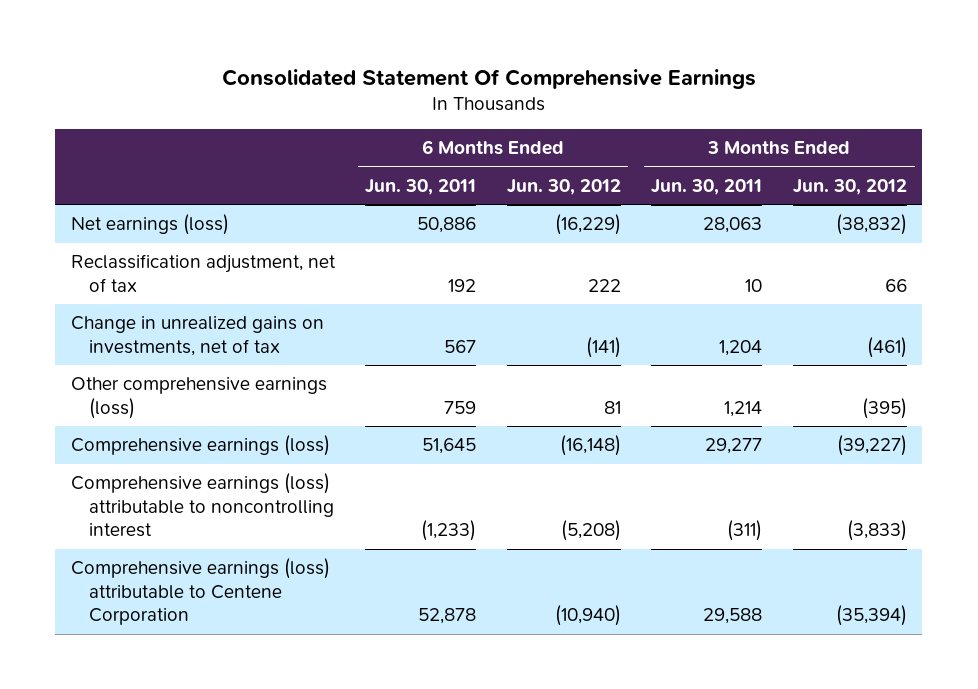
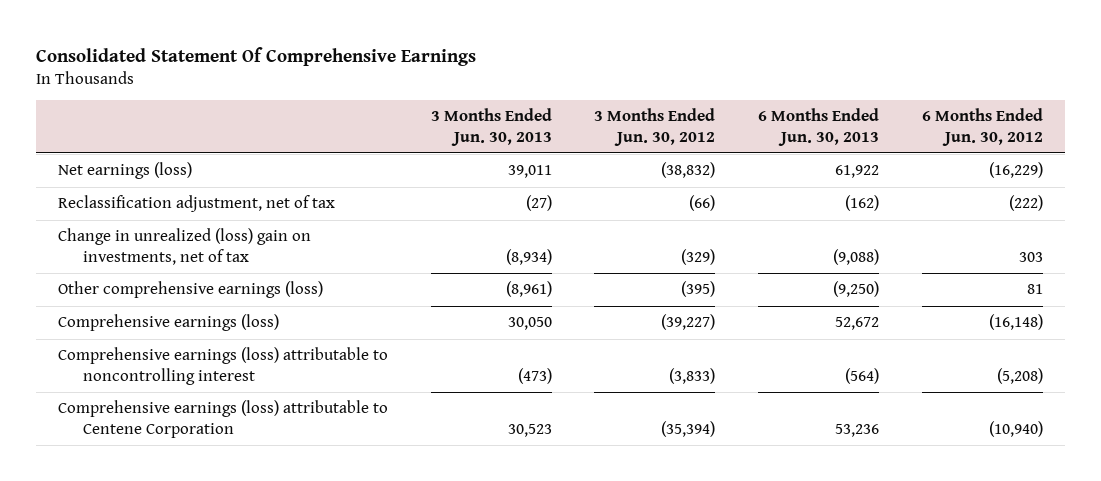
- | 6 Months Ended Jun. 30, 2011 | 6 Months Ended Jun. 30, 2012 | 3 Months Ended Jun. 30, 2011 | 3 Months Ended Jun. 30, 2012
+ | 3 Months Ended Jun. 30, 2013 | 3 Months Ended Jun. 30, 2012 | 6 Months Ended Jun. 30, 2013 | 6 Months Ended Jun. 30, 2012
- Reclassification adjustment, net of tax | 192 | 222 | 10 | 66
- Change in unrealized gains on investments, net of tax | 567 | (141) | 1,204 | (461)
+ Reclassification adjustment, net of tax | (27) | (66) | (162) | (222)
+ Change in unrealized (loss) gain on investments, net of tax | (8,934) | (329) | (9,088) | 303

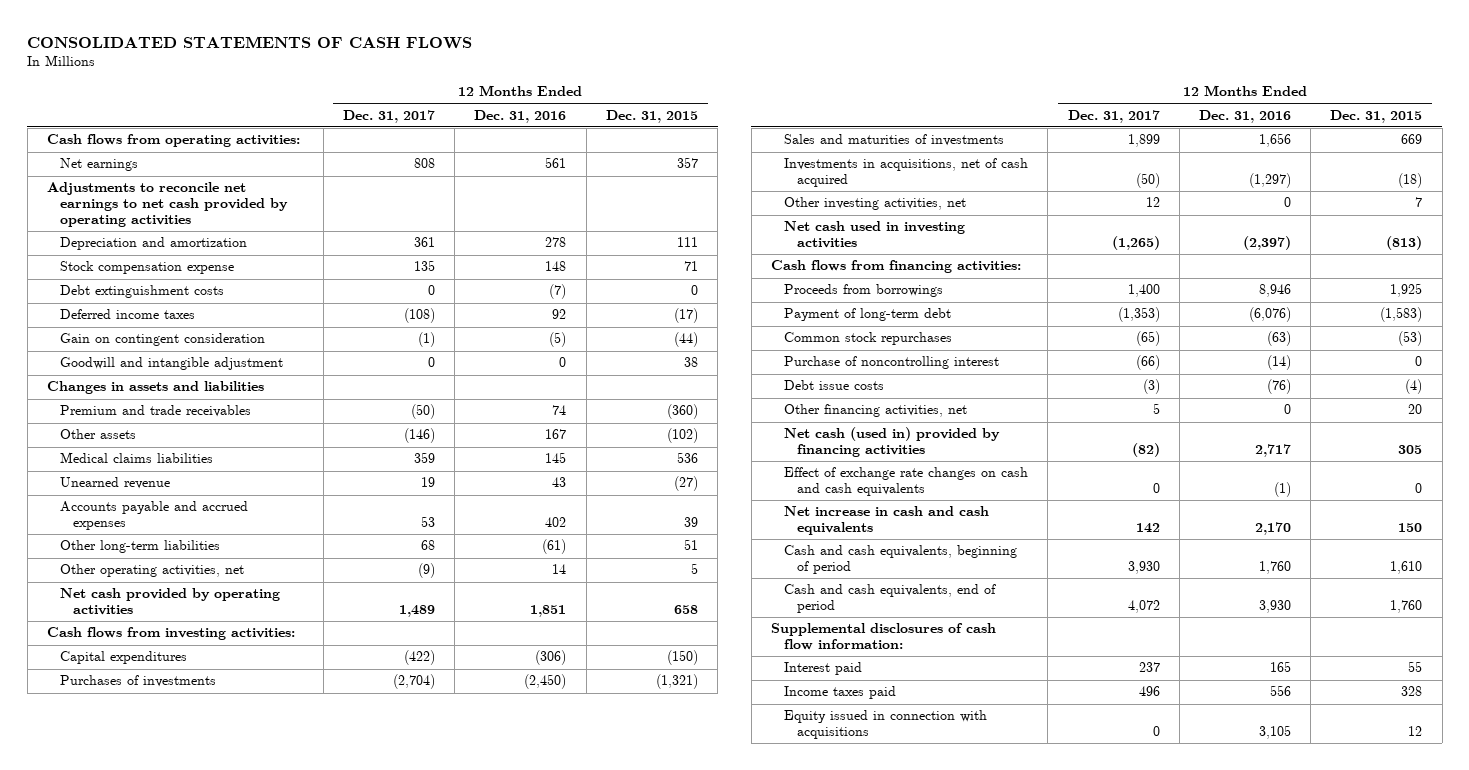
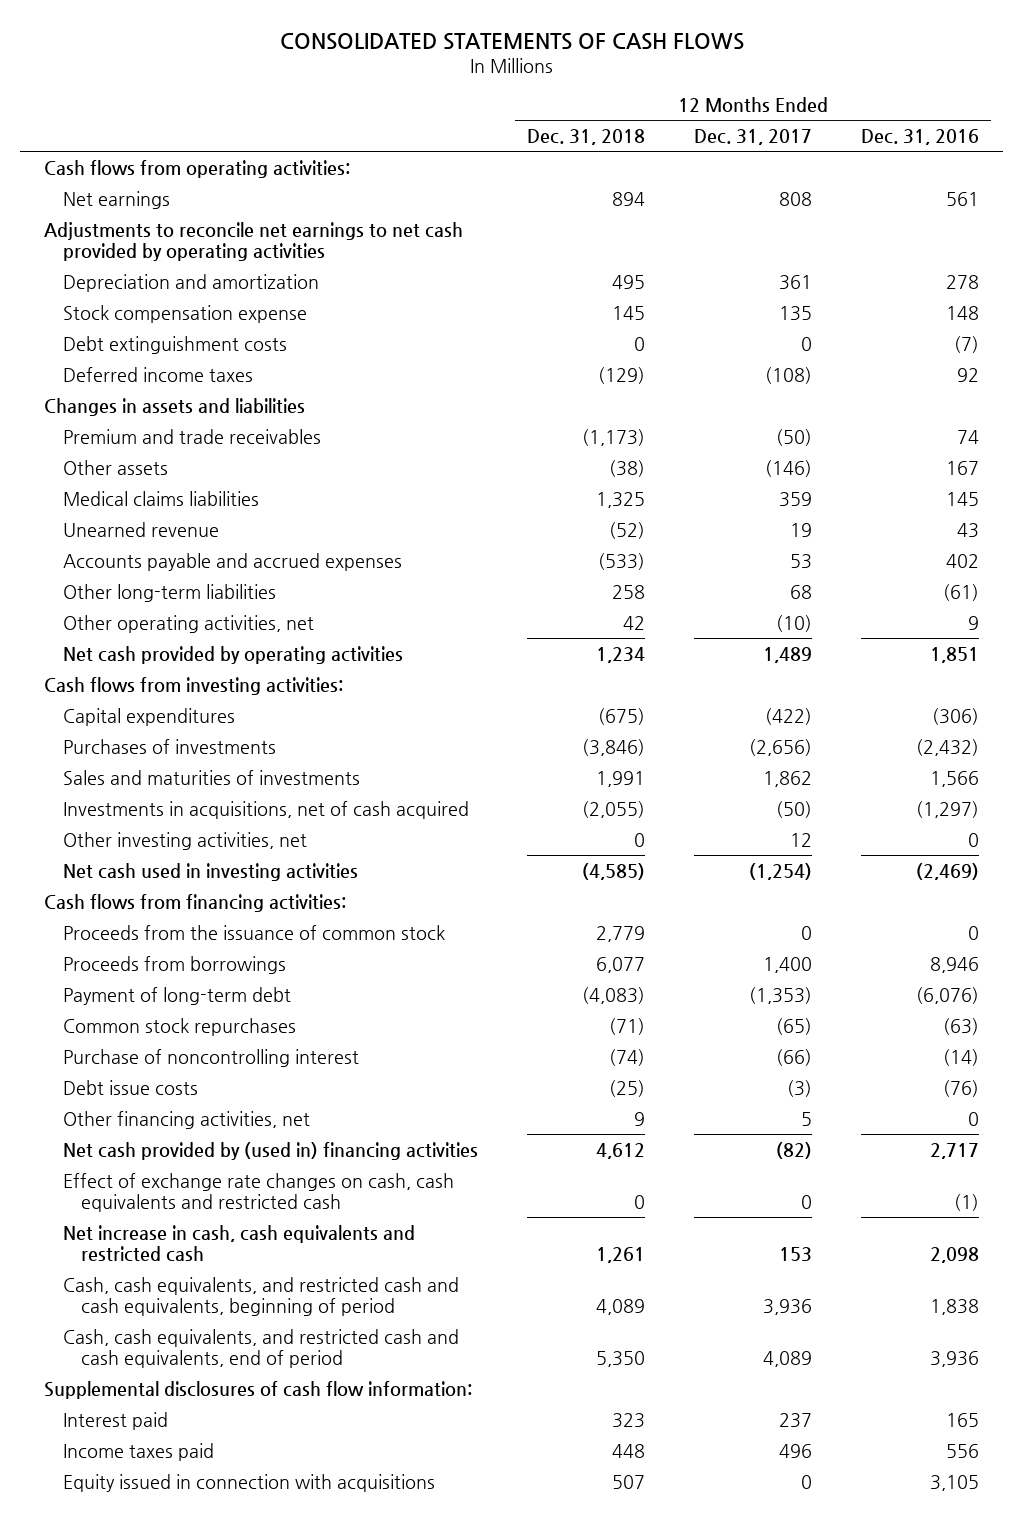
- | 12 Months Ended Dec. 31, 2017 | 12 Months Ended Dec. 31, 2016 | 12 Months Ended Dec. 31, 2015
+ | 12 Months Ended Dec. 31, 2018 | 12 Months Ended Dec. 31, 2017 | 12 Months Ended Dec. 31, 2016
- Gain on contingent consideration | (1) | (5) | (44)
- Goodwill and intangible adjustment | 0 | 0 | 38
- Other operating activities, net | (9) | 14 | 5
+ Other operating activities, net | 42 | (10) | 9
- Purchases of investments | (2,704) | (2,450) | (1,321)
- Sales and maturities of investments | 1,899 | 1,656 | 669
+ Purchases of investments | (3,846) | (2,656) | (2,432)
+ Sales and maturities of investments | 1,991 | 1,862 | 1,566
- Net cash used in investing activities | (1,265) | (2,397) | (813)
+ Net cash used in investing activities | (4,585) | (1,254) | (2,469)
+ Proceeds from the issuance of common stock | 2,779 | 0 | 0
- Net cash (used in) provided by financing activities | (82) | 2,717 | 305
- Effect of exchange rate changes on cash and cash equivalents | 0 | (1) | 0
- Net increase in cash and cash equivalents | 142 | 2,170 | 150
- Cash and cash equivalents, beginning of period | 3,930 | 1,760 | 1,610
- Cash and cash equivalents, end of period | 4,072 | 3,930 | 1,760
+ Net cash provided by (used in) financing activities | 4,612 | (82) | 2,717
+ Effect of exchange rate changes on cash, cash equivalents and restricted cash | 0 | 0 | (1)
+ Net increase in cash, cash equivalents and restricted cash | 1,261 | 153 | 2,098
+ Cash, cash equivalents, and restricted cash and cash equivalents, beginning of period | 4,089 | 3,936 | 1,838
+ Cash, cash equivalents, and restricted cash and cash equivalents, end of period | 5,350 | 4,089 | 3,936

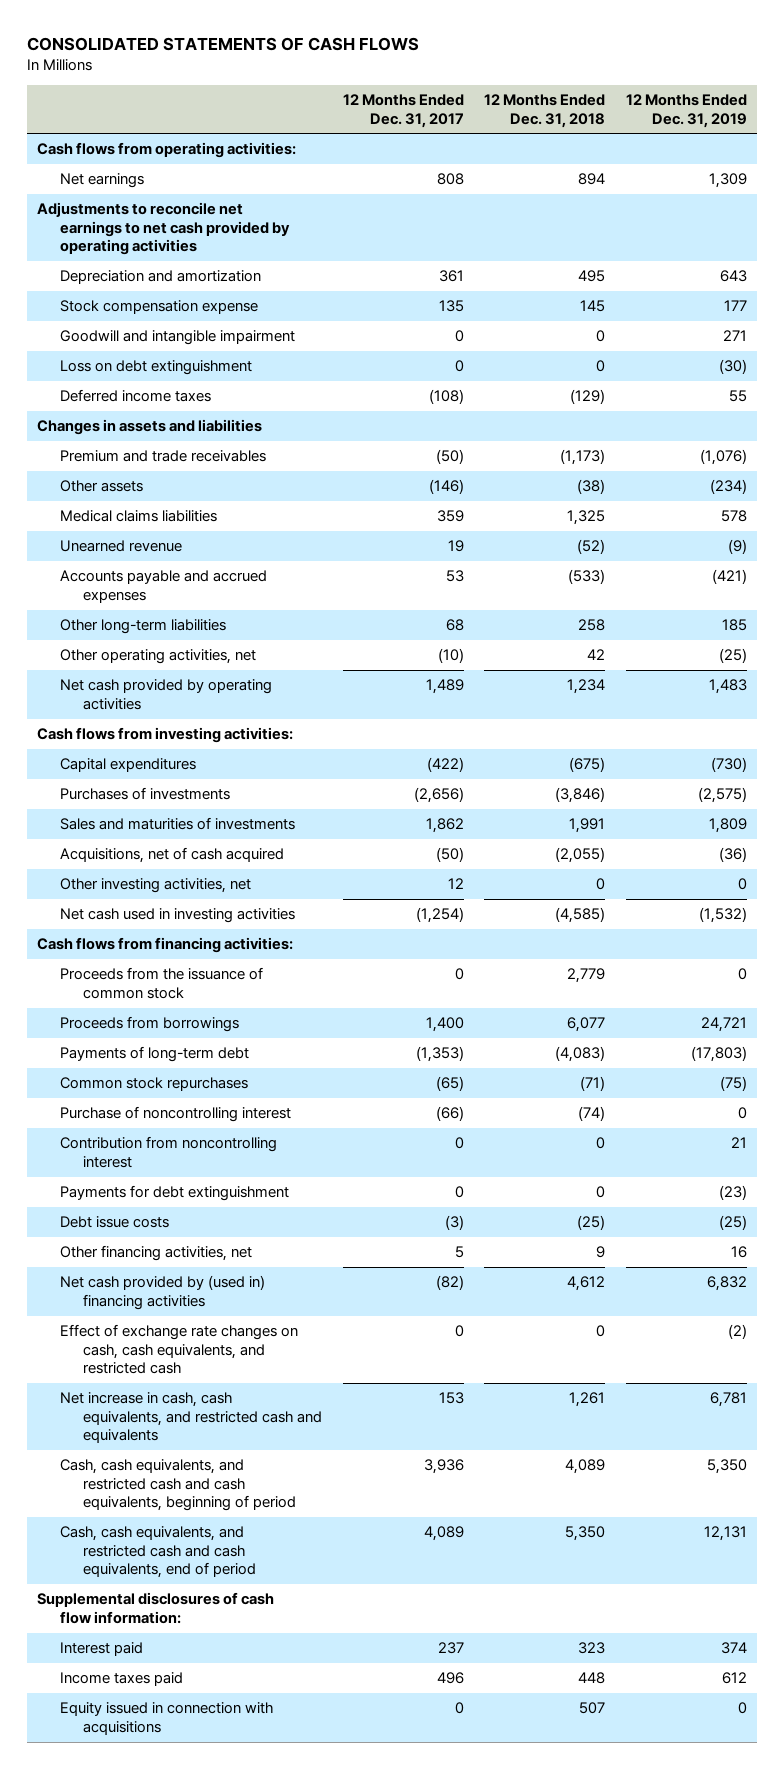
- | 12 Months Ended Dec. 31, 2018 | 12 Months Ended Dec. 31, 2017 | 12 Months Ended Dec. 31, 2016
+ | 12 Months Ended Dec. 31, 2017 | 12 Months Ended Dec. 31, 2018 | 12 Months Ended Dec. 31, 2019
- Debt extinguishment costs | 0 | 0 | (7)
+ Goodwill and intangible impairment | 0 | 0 | 271
+ Loss on debt extinguishment | 0 | 0 | (30)
- Investments in acquisitions, net of cash acquired | (2,055) | (50) | (1,297)
+ Acquisitions, net of cash acquired | (50) | (2,055) | (36)
- Payment of long-term debt | (4,083) | (1,353) | (6,076)
+ Payments of long-term debt | (1,353) | (4,083) | (17,803)
+ Contribution from noncontrolling interest | 0 | 0 | 21
+ Payments for debt extinguishment | 0 | 0 | (23)
- Effect of exchange rate changes on cash, cash equivalents and restricted cash | 0 | 0 | (1)
- Net increase in cash, cash equivalents and restricted cash | 1,261 | 153 | 2,098
+ Effect of exchange rate changes on cash, cash equivalents, and restricted cash | 0 | 0 | (2)
+ Net increase in cash, cash equivalents, and restricted cash and equivalents | 153 | 1,261 | 6,781

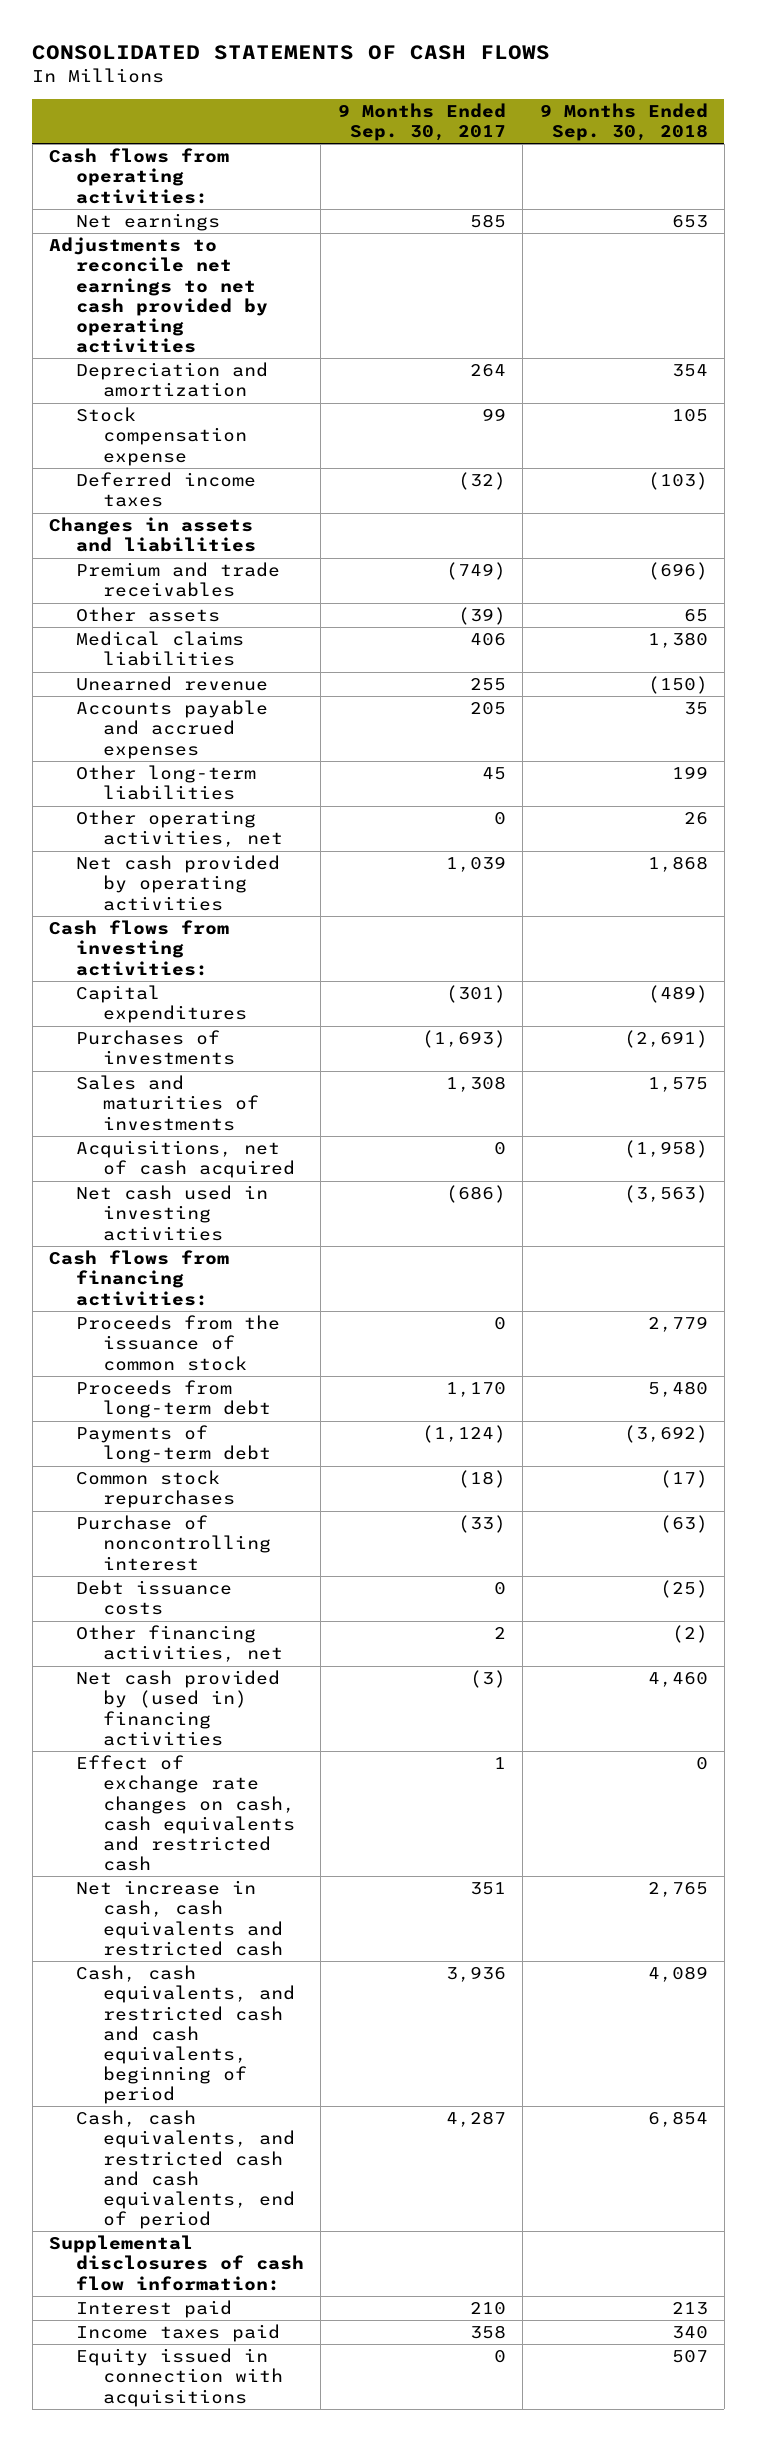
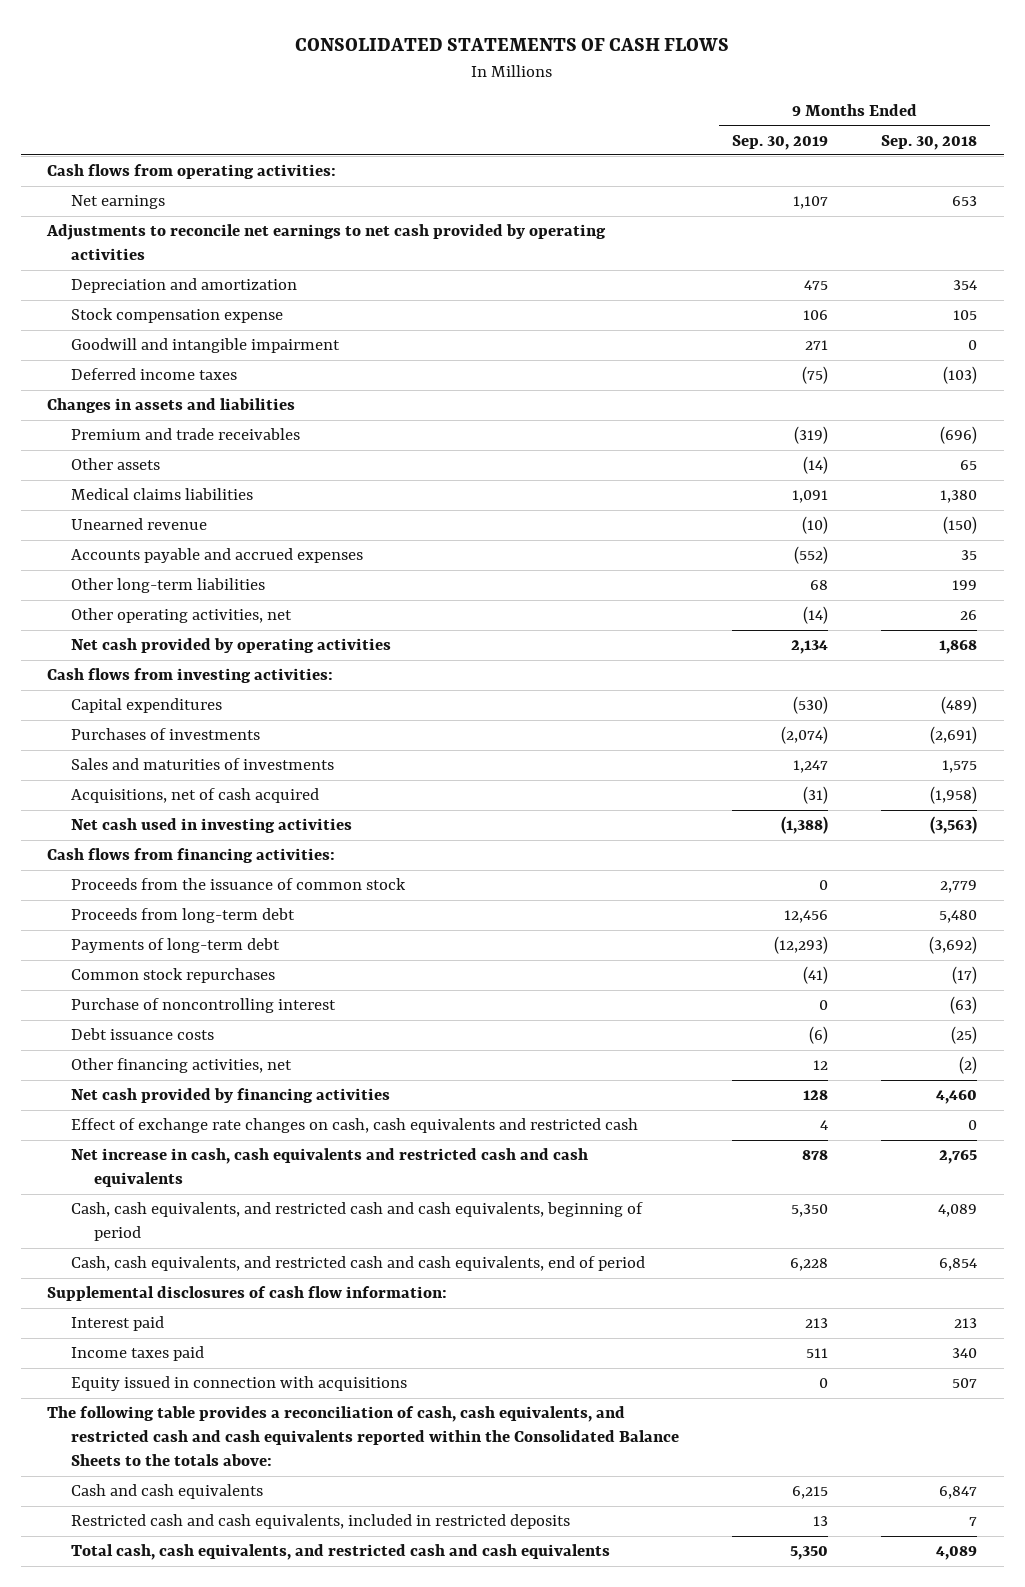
- | 9 Months Ended Sep. 30, 2017 | 9 Months Ended Sep. 30, 2018
+ | 9 Months Ended Sep. 30, 2019 | 9 Months Ended Sep. 30, 2018
+ Goodwill and intangible impairment | 271 | 0
- Net cash provided by (used in) financing activities | (3) | 4,460
+ Net cash provided by financing activities | 128 | 4,460
- Net increase in cash, cash equivalents and restricted cash | 351 | 2,765
+ Net increase in cash, cash equivalents and restricted cash and cash equivalents | 878 | 2,765
+ The following table provides a reconciliation of cash, cash equivalents, and restricted cash and cash equivalents reported within the Consolidated Balance Sheets to the totals above:
+ Cash and cash equivalents | 6,215 | 6,847
+ Restricted cash and cash equivalents, included in restricted deposits | 13 | 7
+ Total cash, cash equivalents, and restricted cash and cash equivalents | 5,350 | 4,089

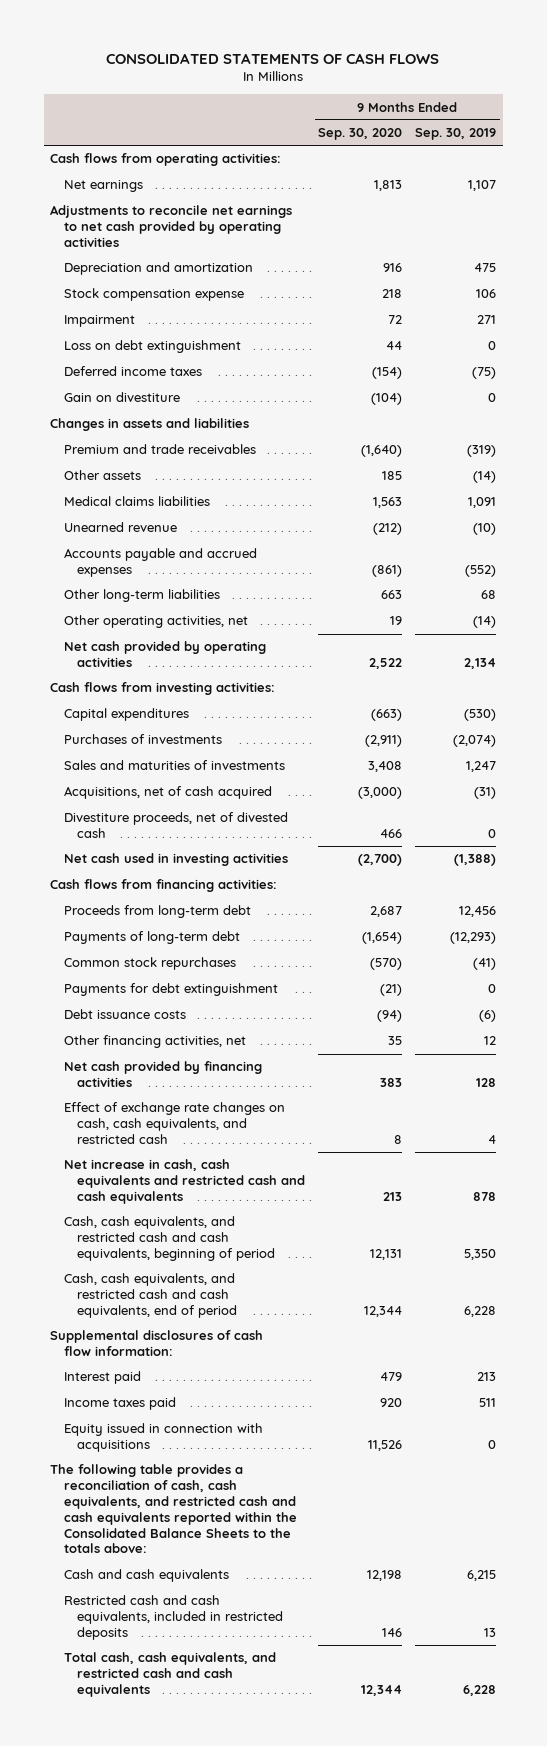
- | 9 Months Ended Sep. 30, 2019 | 9 Months Ended Sep. 30, 2018
+ | 9 Months Ended Sep. 30, 2020 | 9 Months Ended Sep. 30, 2019
- Goodwill and intangible impairment | 271 | 0
+ Impairment | 72 | 271
+ Loss on debt extinguishment | 44 | 0
+ Gain on divestiture | (104) | 0
+ Divestiture proceeds, net of divested cash | 466 | 0
- Proceeds from the issuance of common stock | 0 | 2,779
- Purchase of noncontrolling interest | 0 | (63)
+ Payments for debt extinguishment | (21) | 0
- Effect of exchange rate changes on cash, cash equivalents and restricted cash | 4 | 0
+ Effect of exchange rate changes on cash, cash equivalents, and restricted cash | 8 | 4
- Total cash, cash equivalents, and restricted cash and cash equivalents | 5,350 | 4,089
+ Total cash, cash equivalents, and restricted cash and cash equivalents | 12,344 | 6,228

